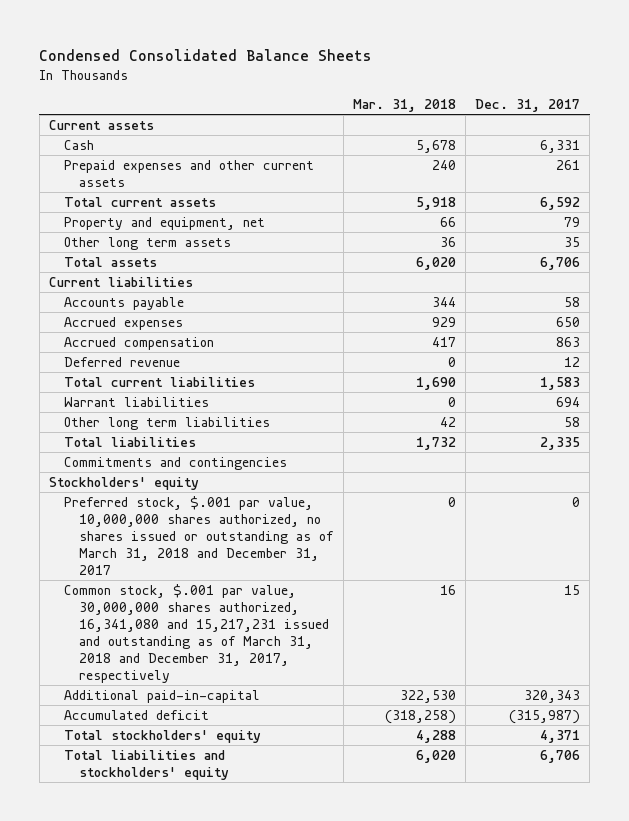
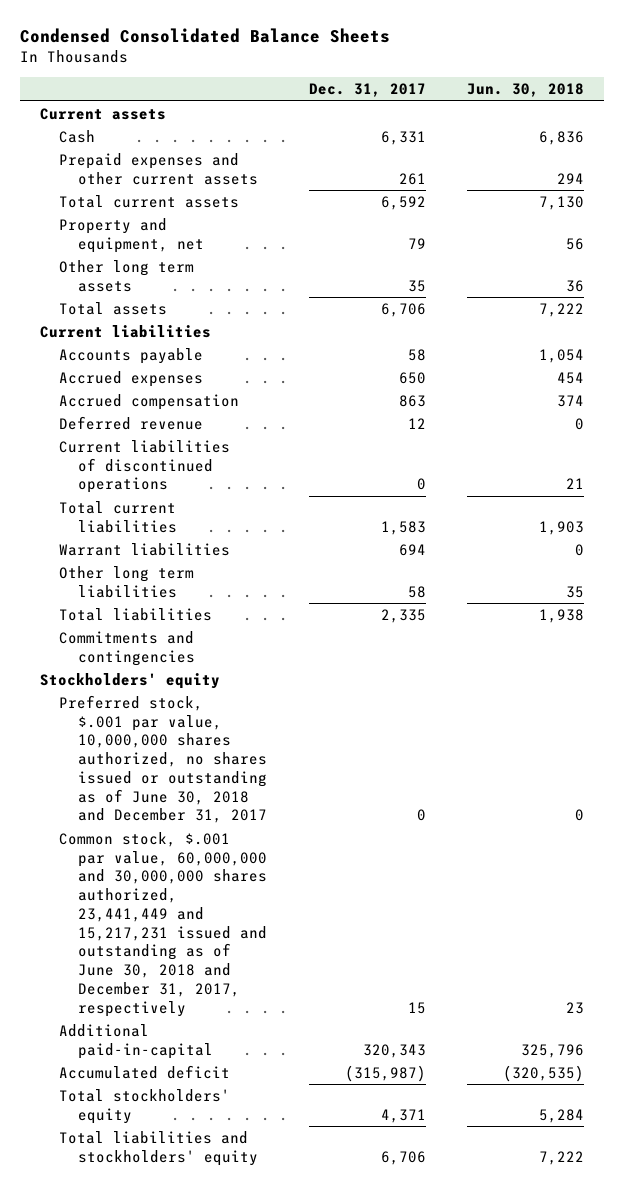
- | Mar. 31, 2018 | Dec. 31, 2017
+ | Dec. 31, 2017 | Jun. 30, 2018
+ Current liabilities of discontinued operations | 0 | 21
- Preferred stock, $.001 par value, 10,000,000 shares authorized, no shares issued or outstanding as of March 31, 2018 and December 31, 2017 | 0 | 0
- Common stock, $.001 par value, 30,000,000 shares authorized, 16,341,080 and 15,217,231 issued and outstanding as of March 31, 2018 and December 31, 2017, respectively | 16 | 15
+ Preferred stock, $.001 par value, 10,000,000 shares authorized, no shares issued or outstanding as of June 30, 2018 and December 31, 2017 | 0 | 0
+ Common stock, $.001 par value, 60,000,000 and 30,000,000 shares authorized, 23,441,449 and 15,217,231 issued and outstanding as of June 30, 2018 and December 31, 2017, respectively | 15 | 23

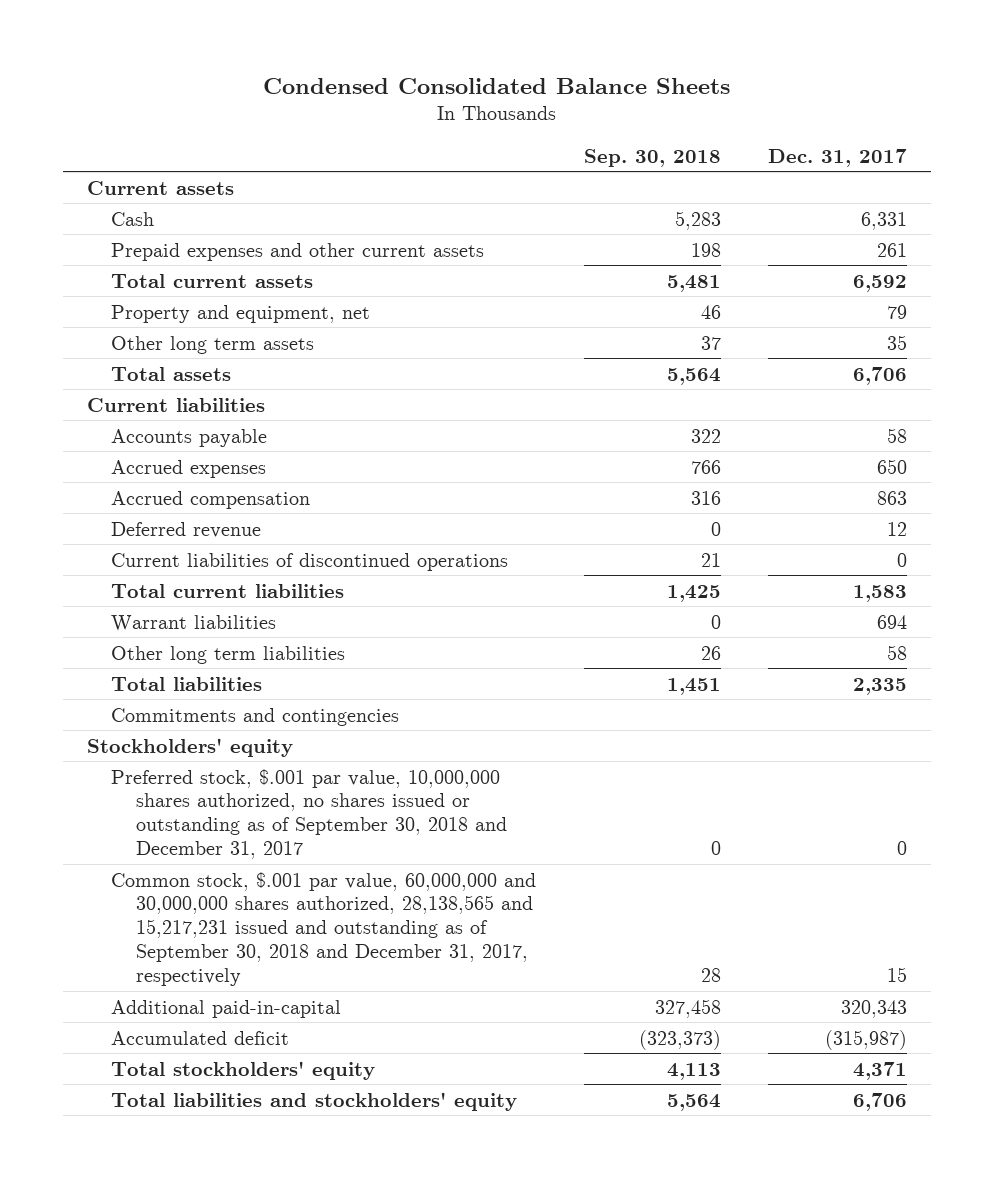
- | Dec. 31, 2017 | Jun. 30, 2018
+ | Sep. 30, 2018 | Dec. 31, 2017
- Preferred stock, $.001 par value, 10,000,000 shares authorized, no shares issued or outstanding as of June 30, 2018 and December 31, 2017 | 0 | 0
- Common stock, $.001 par value, 60,000,000 and 30,000,000 shares authorized, 23,441,449 and 15,217,231 issued and outstanding as of June 30, 2018 and December 31, 2017, respectively | 15 | 23
+ Preferred stock, $.001 par value, 10,000,000 shares authorized, no shares issued or outstanding as of September 30, 2018 and December 31, 2017 | 0 | 0
+ Common stock, $.001 par value, 60,000,000 and 30,000,000 shares authorized, 28,138,565 and 15,217,231 issued and outstanding as of September 30, 2018 and December 31, 2017, respectively | 28 | 15

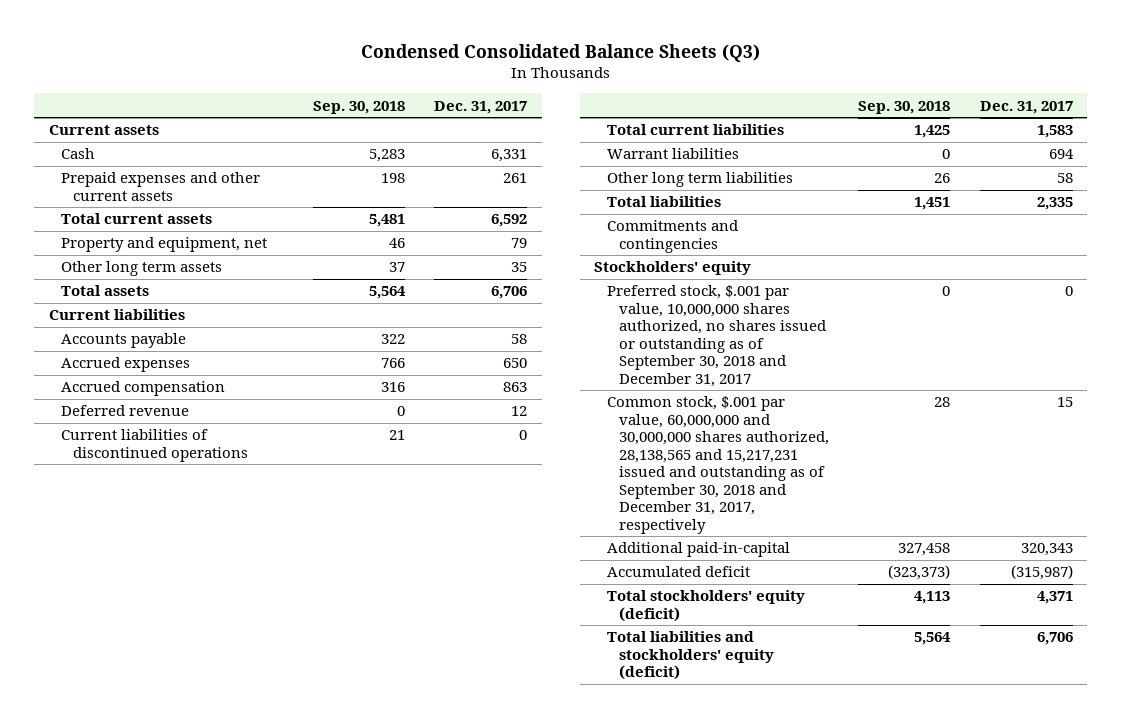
- Condensed Consolidated Balance Sheets
+ Condensed Consolidated Balance Sheets (Q3)
- Total stockholders' equity | 4,113 | 4,371
- Total liabilities and stockholders' equity | 5,564 | 6,706
+ Total stockholders' equity (deficit) | 4,113 | 4,371
+ Total liabilities and stockholders' equity (deficit) | 5,564 | 6,706

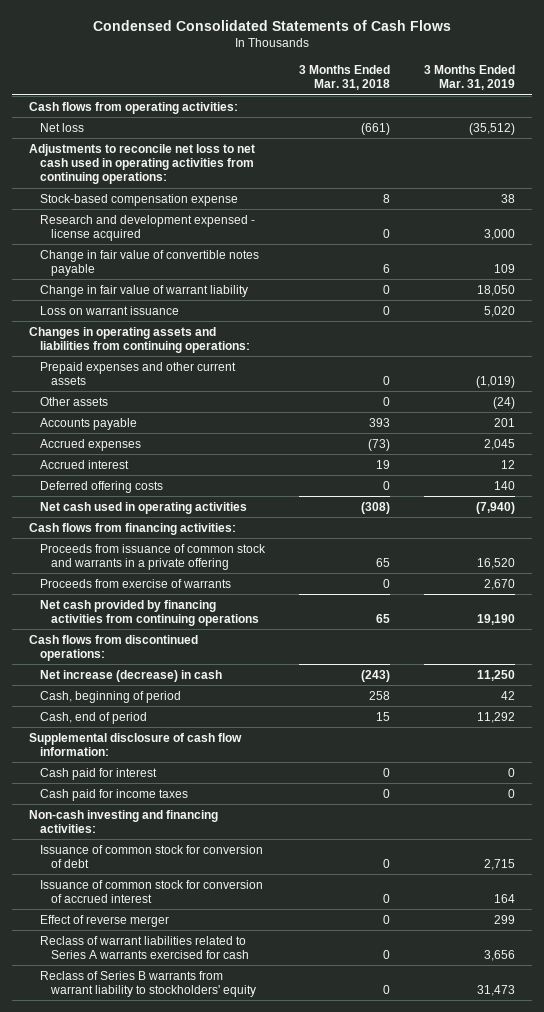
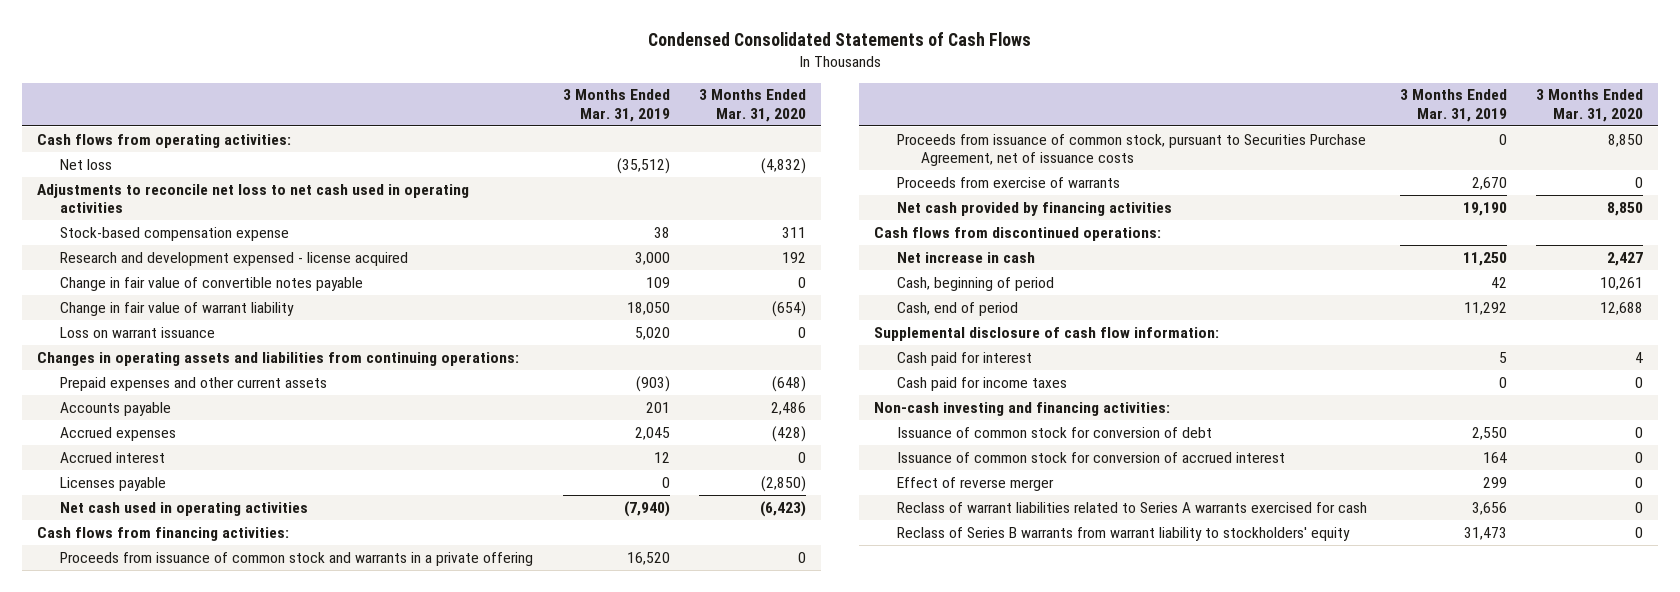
- | 3 Months Ended Mar. 31, 2018 | 3 Months Ended Mar. 31, 2019
+ | 3 Months Ended Mar. 31, 2019 | 3 Months Ended Mar. 31, 2020
- Adjustments to reconcile net loss to net cash used in operating activities from continuing operations:
+ Adjustments to reconcile net loss to net cash used in operating activities
- Prepaid expenses and other current assets | 0 | (1,019)
- Other assets | 0 | (24)
+ Prepaid expenses and other current assets | (903) | (648)
- Deferred offering costs | 0 | 140
+ Licenses payable | 0 | (2,850)
+ Proceeds from issuance of common stock, pursuant to Securities Purchase Agreement, net of issuance costs | 0 | 8,850
- Net cash provided by financing activities from continuing operations | 65 | 19,190
+ Net cash provided by financing activities | 19,190 | 8,850
- Net increase (decrease) in cash | (243) | 11,250
+ Net increase in cash | 11,250 | 2,427
- Cash paid for interest | 0 | 0
+ Cash paid for interest | 5 | 4
- Issuance of common stock for conversion of debt | 0 | 2,715
+ Issuance of common stock for conversion of debt | 2,550 | 0

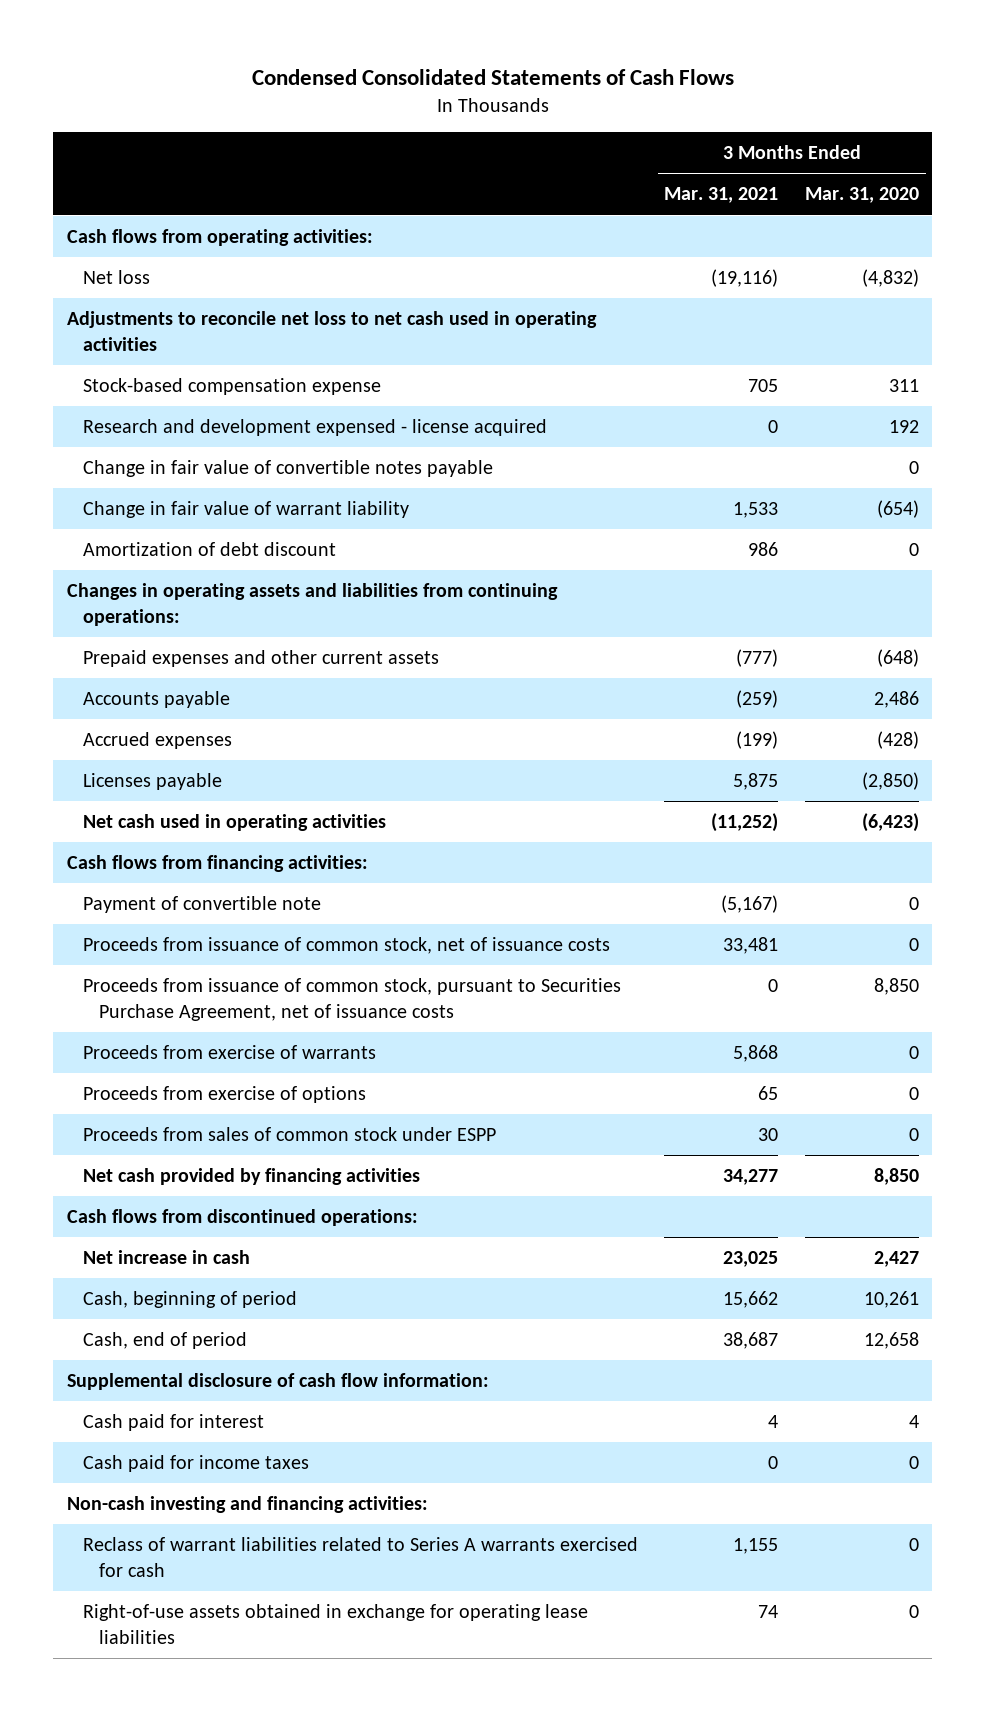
- | 3 Months Ended Mar. 31, 2019 | 3 Months Ended Mar. 31, 2020
+ | 3 Months Ended Mar. 31, 2021 | 3 Months Ended Mar. 31, 2020
- Loss on warrant issuance | 5,020 | 0
+ Amortization of debt discount | 986 | 0
- Accrued interest | 12 | 0
- Proceeds from issuance of common stock and warrants in a private offering | 16,520 | 0
+ Payment of convertible note | (5,167) | 0
+ Proceeds from issuance of common stock, net of issuance costs | 33,481 | 0
+ Proceeds from exercise of options | 65 | 0
+ Proceeds from sales of common stock under ESPP | 30 | 0
- Cash, end of period | 11,292 | 12,688
+ Cash, end of period | 38,687 | 12,658
- Issuance of common stock for conversion of debt | 2,550 | 0
- Issuance of common stock for conversion of accrued interest | 164 | 0
- Effect of reverse merger | 299 | 0
- Reclass of Series B warrants from warrant liability to stockholders' equity | 31,473 | 0
+ Right-of-use assets obtained in exchange for operating lease liabilities | 74 | 0

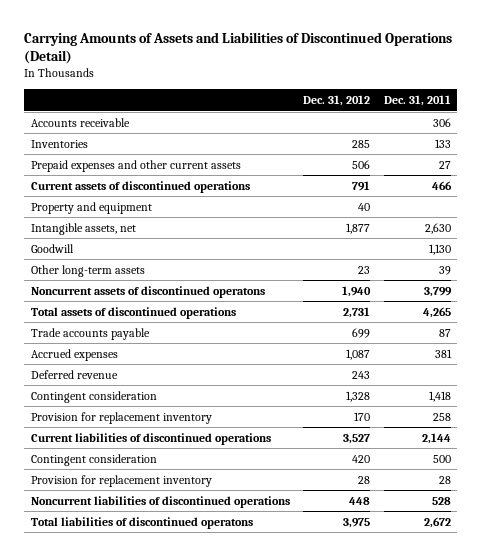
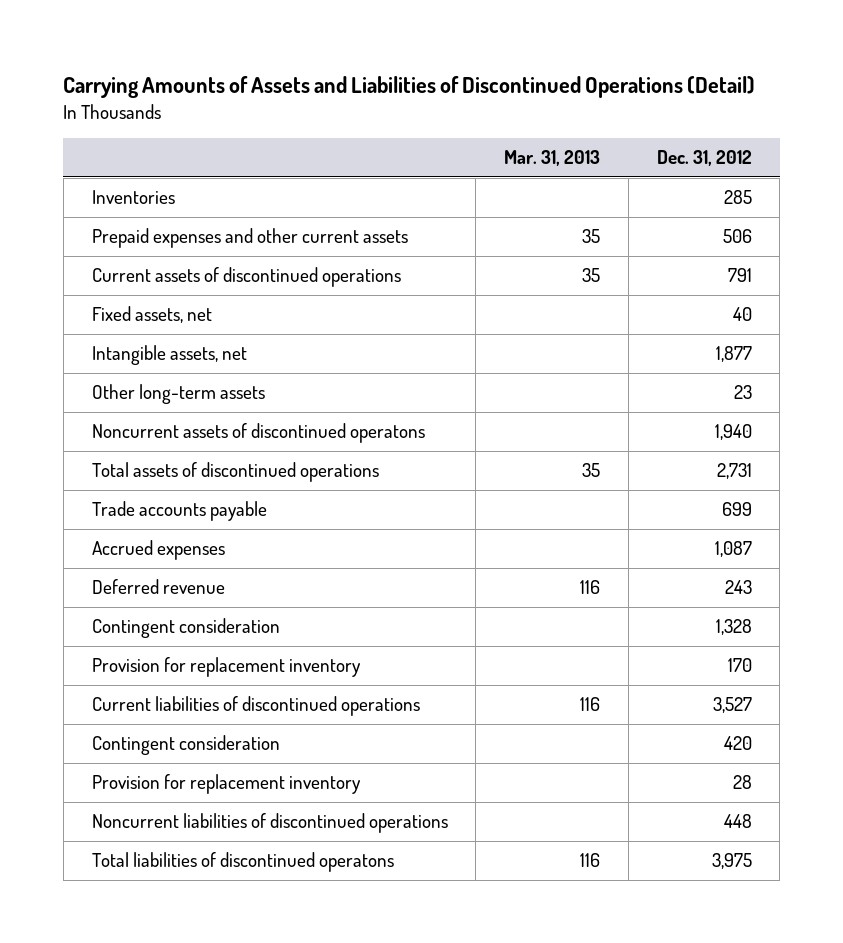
- | Dec. 31, 2012 | Dec. 31, 2011
+ | Mar. 31, 2013 | Dec. 31, 2012
- Accounts receivable | | 306
- Property and equipment | 40 |
+ Fixed assets, net | | 40
- Goodwill | | 1,130

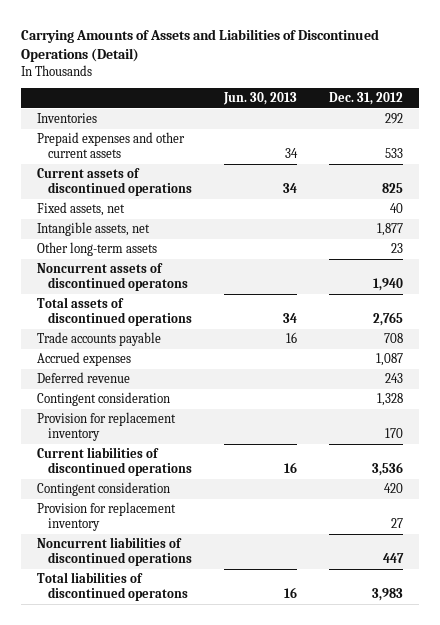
- | Mar. 31, 2013 | Dec. 31, 2012
+ | Jun. 30, 2013 | Dec. 31, 2012
- Inventories | | 285
- Prepaid expenses and other current assets | 35 | 506
- Current assets of discontinued operations | 35 | 791
+ Inventories | | 292
+ Prepaid expenses and other current assets | 34 | 533
+ Current assets of discontinued operations | 34 | 825
- Total assets of discontinued operations | 35 | 2,731
- Trade accounts payable | | 699
+ Total assets of discontinued operations | 34 | 2,765
+ Trade accounts payable | 16 | 708
- Current liabilities of discontinued operations | 116 | 3,527
+ Current liabilities of discontinued operations | 16 | 3,536
- Provision for replacement inventory | | 28
- Noncurrent liabilities of discontinued operations | | 448
- Total liabilities of discontinued operatons | 116 | 3,975
+ Provision for replacement inventory | | 27
+ Noncurrent liabilities of discontinued operations | | 447
+ Total liabilities of discontinued operatons | 16 | 3,983

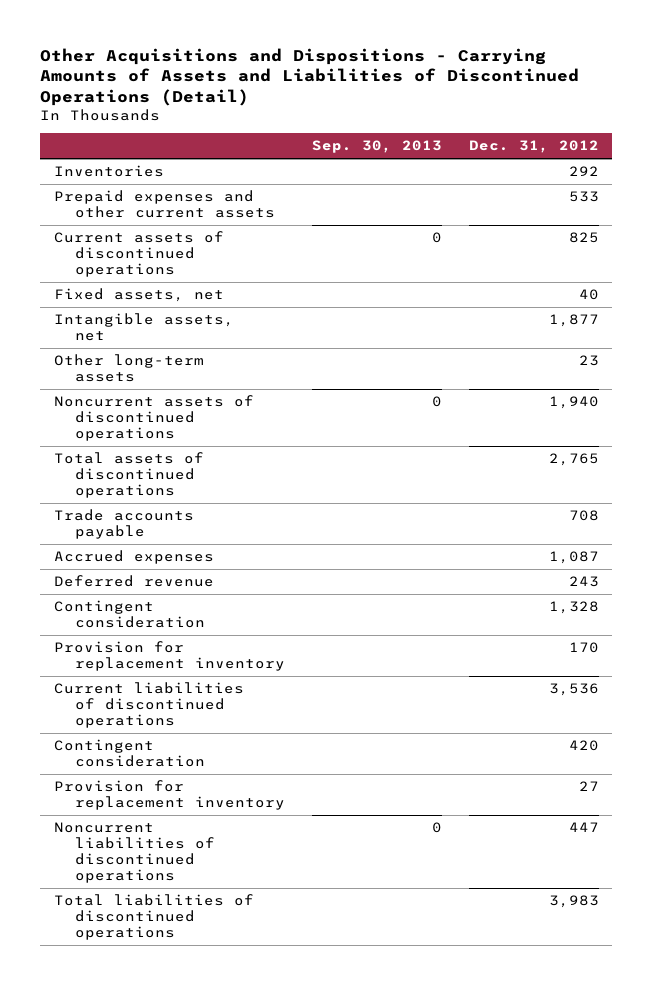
- Carrying Amounts of Assets and Liabilities of Discontinued Operations (Detail)
+ Other Acquisitions and Dispositions - Carrying Amounts of Assets and Liabilities of Discontinued Operations (Detail)
- | Jun. 30, 2013 | Dec. 31, 2012
+ | Sep. 30, 2013 | Dec. 31, 2012
- Noncurrent assets of discontinued operatons | | 1,940
+ Noncurrent assets of discontinued operations | 0 | 1,940
- Total liabilities of discontinued operatons | 16 | 3,983
+ Total liabilities of discontinued operations | | 3,983

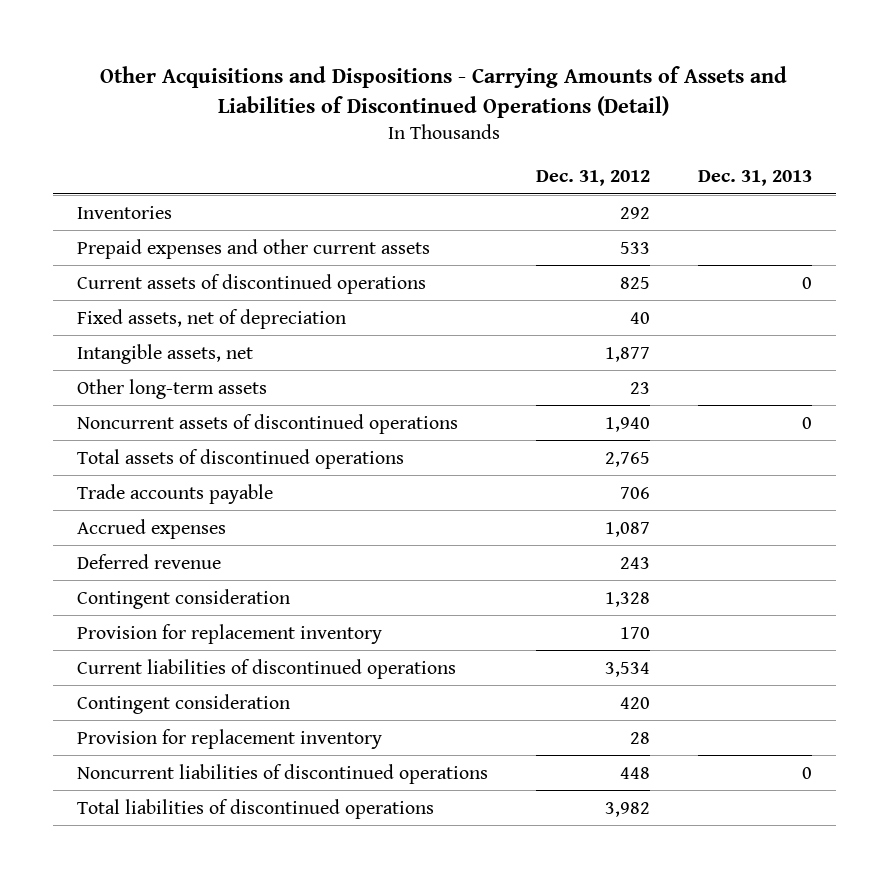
- | Sep. 30, 2013 | Dec. 31, 2012
+ | Dec. 31, 2012 | Dec. 31, 2013
- Fixed assets, net | | 40
+ Fixed assets, net of depreciation | 40 |
- Trade accounts payable | | 708
+ Trade accounts payable | 706 |
- Current liabilities of discontinued operations | | 3,536
+ Current liabilities of discontinued operations | 3,534 |
- Provision for replacement inventory | | 27
- Noncurrent liabilities of discontinued operations | 0 | 447
- Total liabilities of discontinued operations | | 3,983
+ Provision for replacement inventory | 28 |
+ Noncurrent liabilities of discontinued operations | 448 | 0
+ Total liabilities of discontinued operations | 3,982 |

